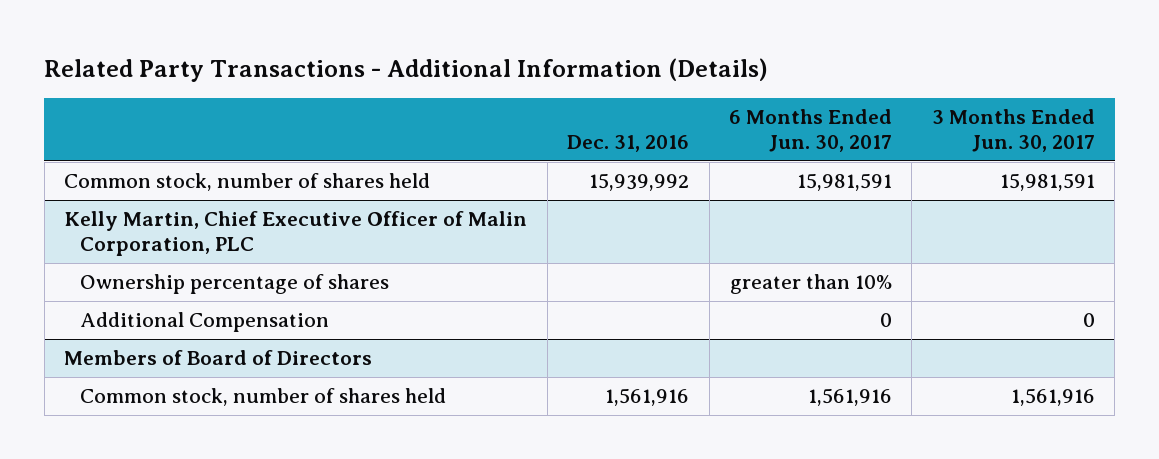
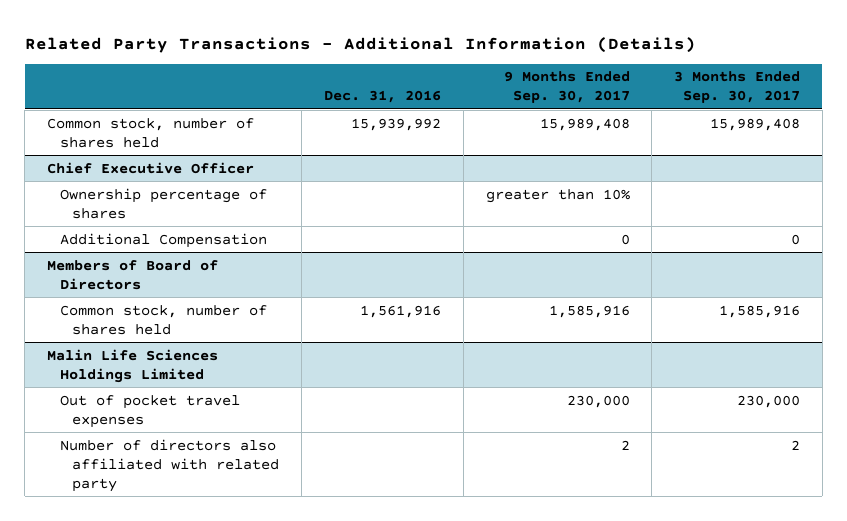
- | Dec. 31, 2016 | 6 Months Ended Jun. 30, 2017 | 3 Months Ended Jun. 30, 2017
+ | Dec. 31, 2016 | 9 Months Ended Sep. 30, 2017 | 3 Months Ended Sep. 30, 2017
- Kelly Martin, Chief Executive Officer of Malin Corporation, PLC
+ Chief Executive Officer
+ Malin Life Sciences Holdings Limited
+ Out of pocket travel expenses | | 230,000 | 230,000
+ Number of directors also affiliated with related party | | 2 | 2

